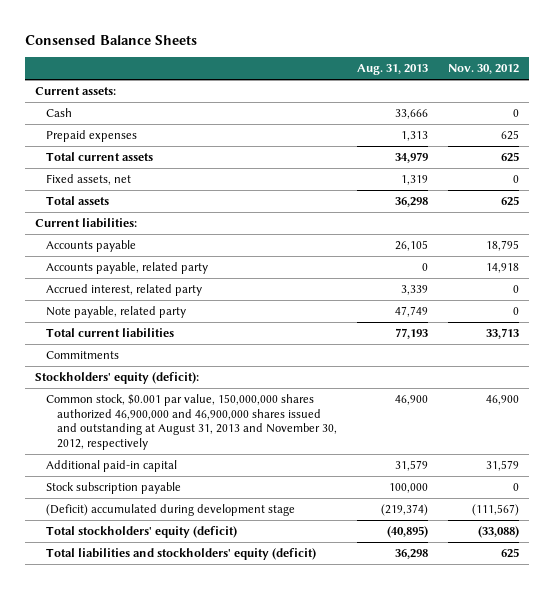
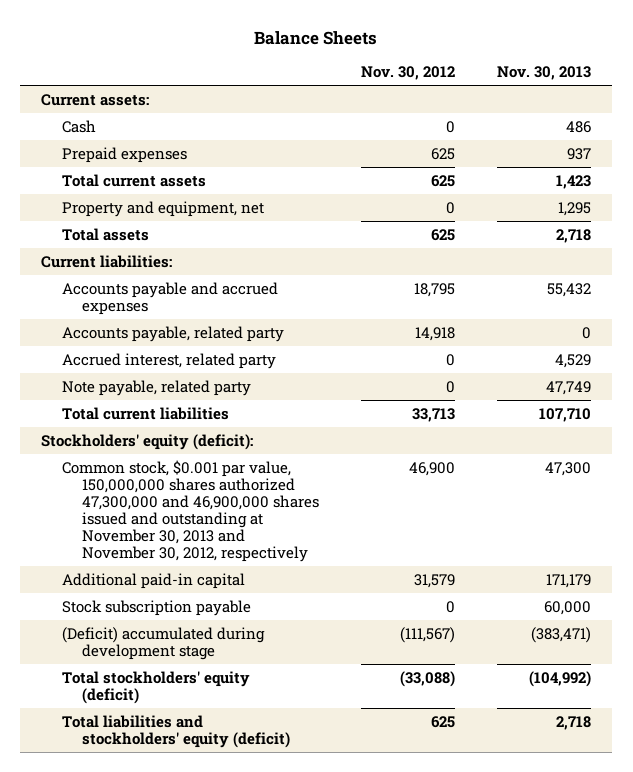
- Consensed Balance Sheets
+ Balance Sheets
- | Aug. 31, 2013 | Nov. 30, 2012
+ | Nov. 30, 2012 | Nov. 30, 2013
- Fixed assets, net | 1,319 | 0
+ Property and equipment, net | 0 | 1,295
- Accounts payable | 26,105 | 18,795
+ Accounts payable and accrued expenses | 18,795 | 55,432
- Commitments
- Common stock, $0.001 par value, 150,000,000 shares authorized 46,900,000 and 46,900,000 shares issued and outstanding at August 31, 2013 and November 30, 2012, respectively | 46,900 | 46,900
+ Common stock, $0.001 par value, 150,000,000 shares authorized 47,300,000 and 46,900,000 shares issued and outstanding at November 30, 2013 and November 30, 2012, respectively | 46,900 | 47,300

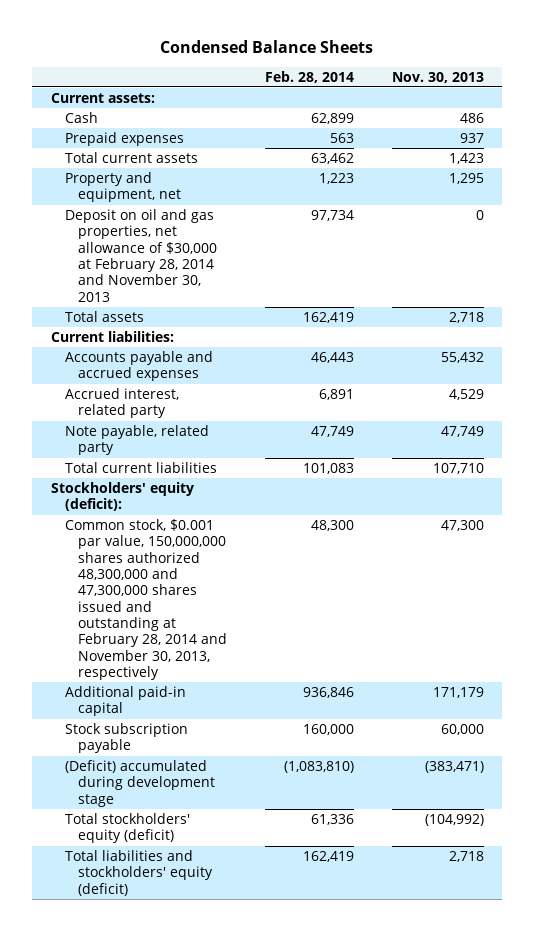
- Balance Sheets
+ Condensed Balance Sheets
- | Nov. 30, 2012 | Nov. 30, 2013
+ | Feb. 28, 2014 | Nov. 30, 2013
+ Deposit on oil and gas properties, net allowance of $30,000 at February 28, 2014 and November 30, 2013 | 97,734 | 0
- Accounts payable, related party | 14,918 | 0
- Common stock, $0.001 par value, 150,000,000 shares authorized 47,300,000 and 46,900,000 shares issued and outstanding at November 30, 2013 and November 30, 2012, respectively | 46,900 | 47,300
+ Common stock, $0.001 par value, 150,000,000 shares authorized 48,300,000 and 47,300,000 shares issued and outstanding at February 28, 2014 and November 30, 2013, respectively | 48,300 | 47,300

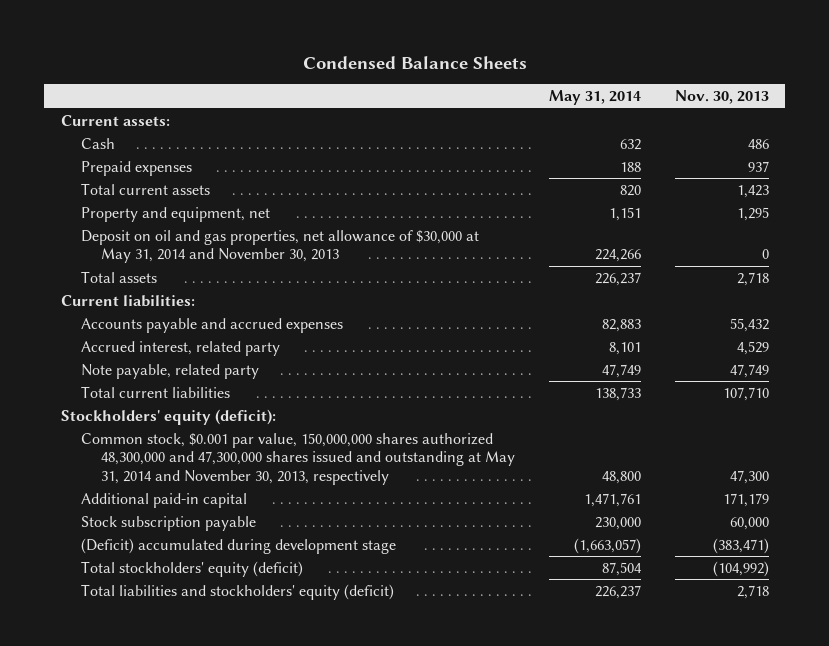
- | Feb. 28, 2014 | Nov. 30, 2013
+ | May 31, 2014 | Nov. 30, 2013
- Deposit on oil and gas properties, net allowance of $30,000 at February 28, 2014 and November 30, 2013 | 97,734 | 0
+ Deposit on oil and gas properties, net allowance of $30,000 at May 31, 2014 and November 30, 2013 | 224,266 | 0
- Common stock, $0.001 par value, 150,000,000 shares authorized 48,300,000 and 47,300,000 shares issued and outstanding at February 28, 2014 and November 30, 2013, respectively | 48,300 | 47,300
+ Common stock, $0.001 par value, 150,000,000 shares authorized 48,300,000 and 47,300,000 shares issued and outstanding at May 31, 2014 and November 30, 2013, respectively | 48,800 | 47,300

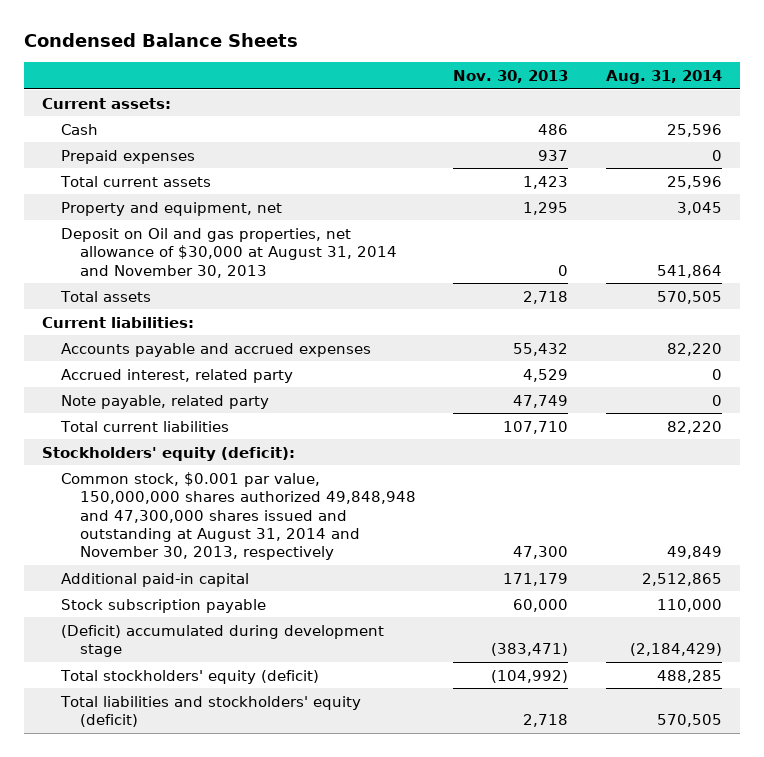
- | May 31, 2014 | Nov. 30, 2013
+ | Nov. 30, 2013 | Aug. 31, 2014
- Deposit on oil and gas properties, net allowance of $30,000 at May 31, 2014 and November 30, 2013 | 224,266 | 0
+ Deposit on Oil and gas properties, net allowance of $30,000 at August 31, 2014 and November 30, 2013 | 0 | 541,864
- Common stock, $0.001 par value, 150,000,000 shares authorized 48,300,000 and 47,300,000 shares issued and outstanding at May 31, 2014 and November 30, 2013, respectively | 48,800 | 47,300
+ Common stock, $0.001 par value, 150,000,000 shares authorized 49,848,948 and 47,300,000 shares issued and outstanding at August 31, 2014 and November 30, 2013, respectively | 47,300 | 49,849

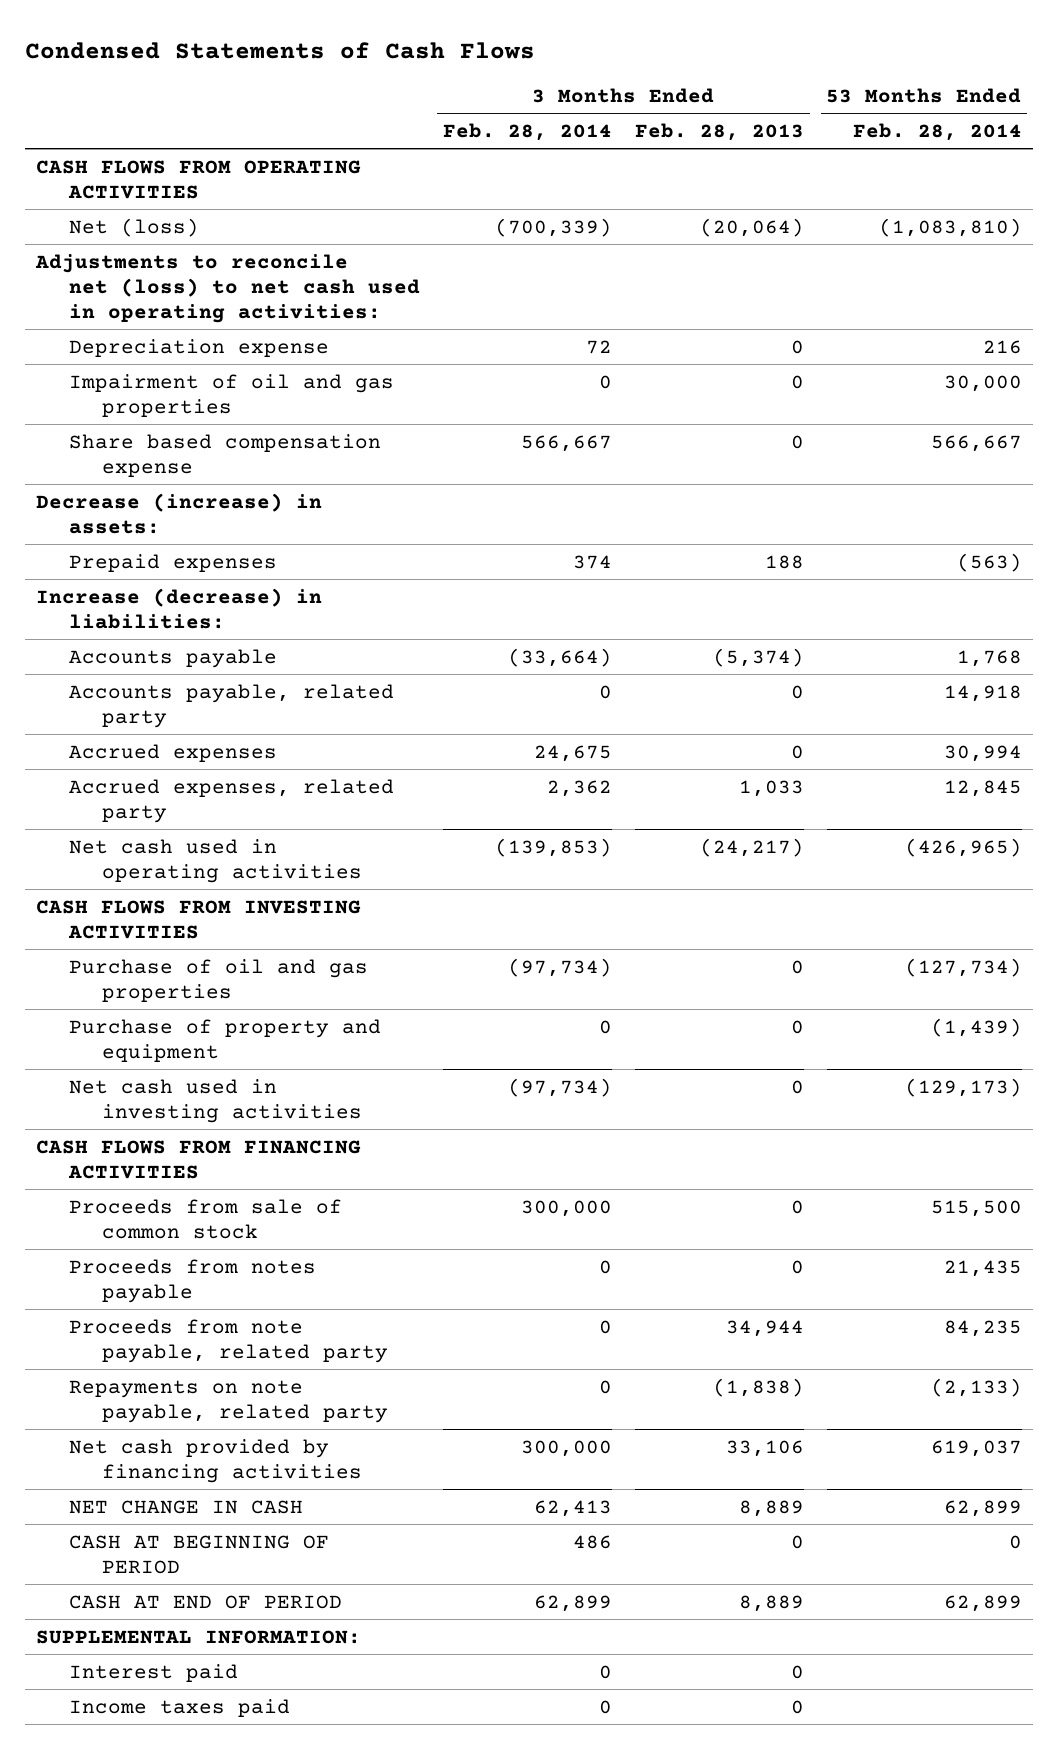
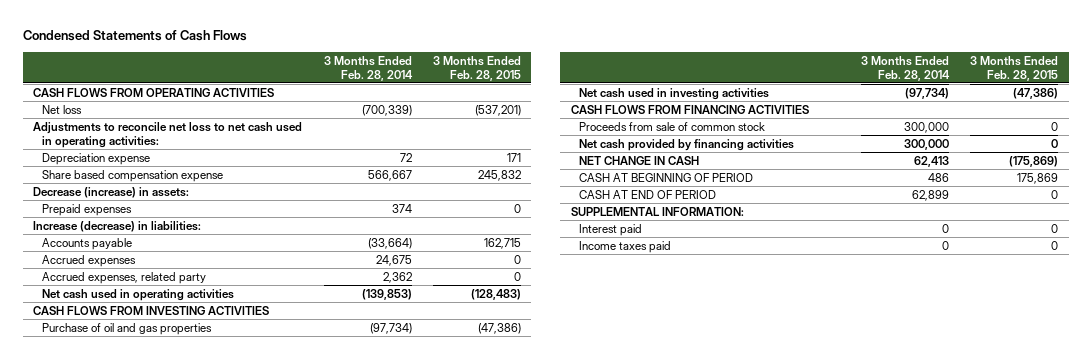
- | 3 Months Ended Feb. 28, 2014 | 3 Months Ended Feb. 28, 2013 | 53 Months Ended Feb. 28, 2014
+ | 3 Months Ended Feb. 28, 2014 | 3 Months Ended Feb. 28, 2015
- Net (loss) | (700,339) | (20,064) | (1,083,810)
- Adjustments to reconcile net (loss) to net cash used in operating activities:
+ Net loss | (700,339) | (537,201)
+ Adjustments to reconcile net loss to net cash used in operating activities:
- Impairment of oil and gas properties | 0 | 0 | 30,000
- Accounts payable, related party | 0 | 0 | 14,918
- Purchase of property and equipment | 0 | 0 | (1,439)
- Proceeds from notes payable | 0 | 0 | 21,435
- Proceeds from note payable, related party | 0 | 34,944 | 84,235
- Repayments on note payable, related party | 0 | (1,838) | (2,133)

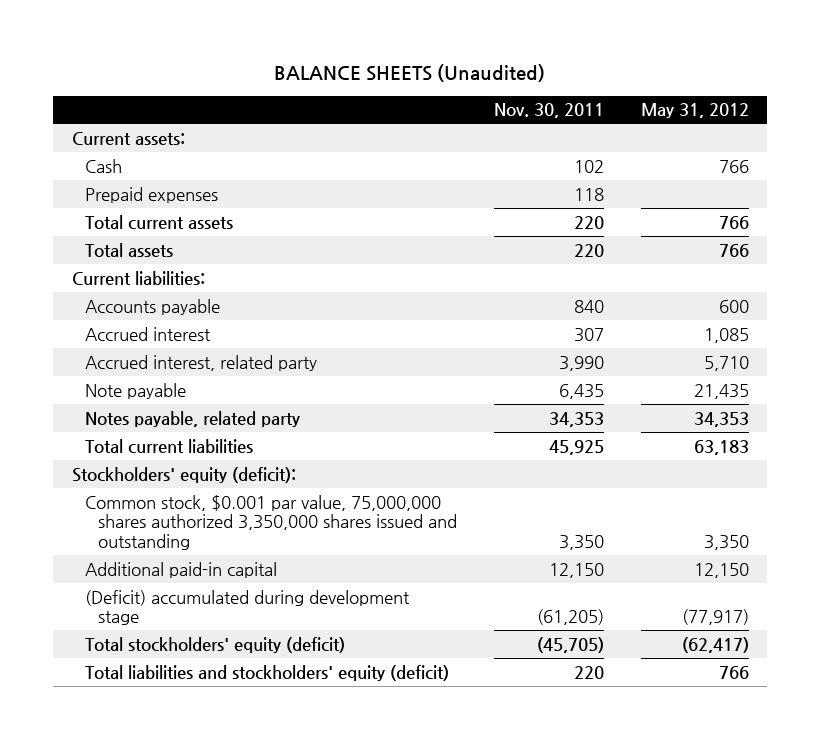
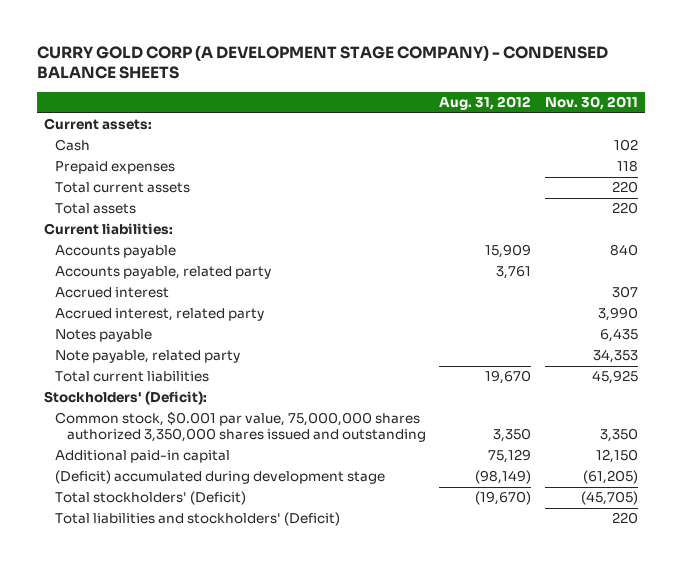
- BALANCE SHEETS (Unaudited)
+ CURRY GOLD CORP (A DEVELOPMENT STAGE COMPANY) - CONDENSED BALANCE SHEETS
- | Nov. 30, 2011 | May 31, 2012
+ | Aug. 31, 2012 | Nov. 30, 2011
+ Accounts payable, related party | 3,761 |
- Note payable | 6,435 | 21,435
- Notes payable, related party | 34,353 | 34,353
+ Notes payable | | 6,435
+ Note payable, related party | | 34,353
- Stockholders' equity (deficit):
+ Stockholders' (Deficit):
- Total stockholders' equity (deficit) | (45,705) | (62,417)
- Total liabilities and stockholders' equity (deficit) | 220 | 766
+ Total stockholders' (Deficit) | (19,670) | (45,705)
+ Total liabilities and stockholders' (Deficit) | | 220

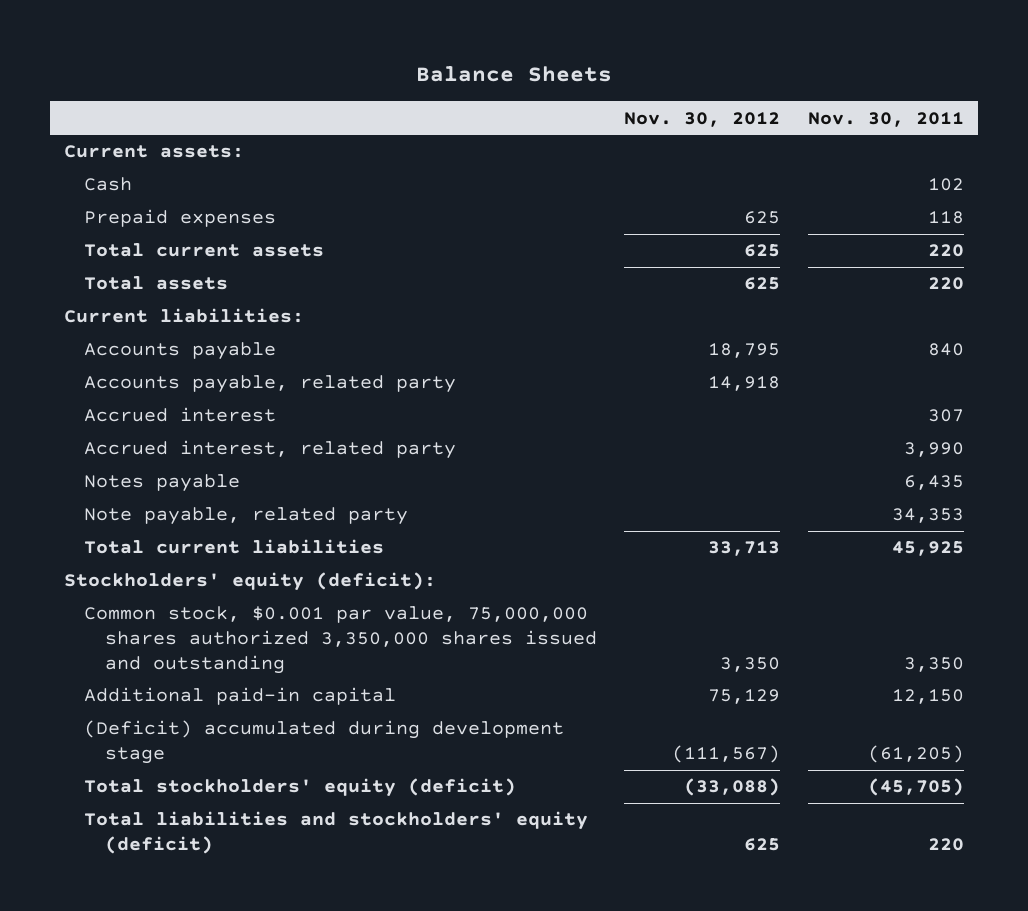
- CURRY GOLD CORP (A DEVELOPMENT STAGE COMPANY) - CONDENSED BALANCE SHEETS
+ Balance Sheets
- | Aug. 31, 2012 | Nov. 30, 2011
+ | Nov. 30, 2012 | Nov. 30, 2011
- Stockholders' (Deficit):
+ Stockholders' equity (deficit):
- Total stockholders' (Deficit) | (19,670) | (45,705)
- Total liabilities and stockholders' (Deficit) | | 220
+ Total stockholders' equity (deficit) | (33,088) | (45,705)
+ Total liabilities and stockholders' equity (deficit) | 625 | 220

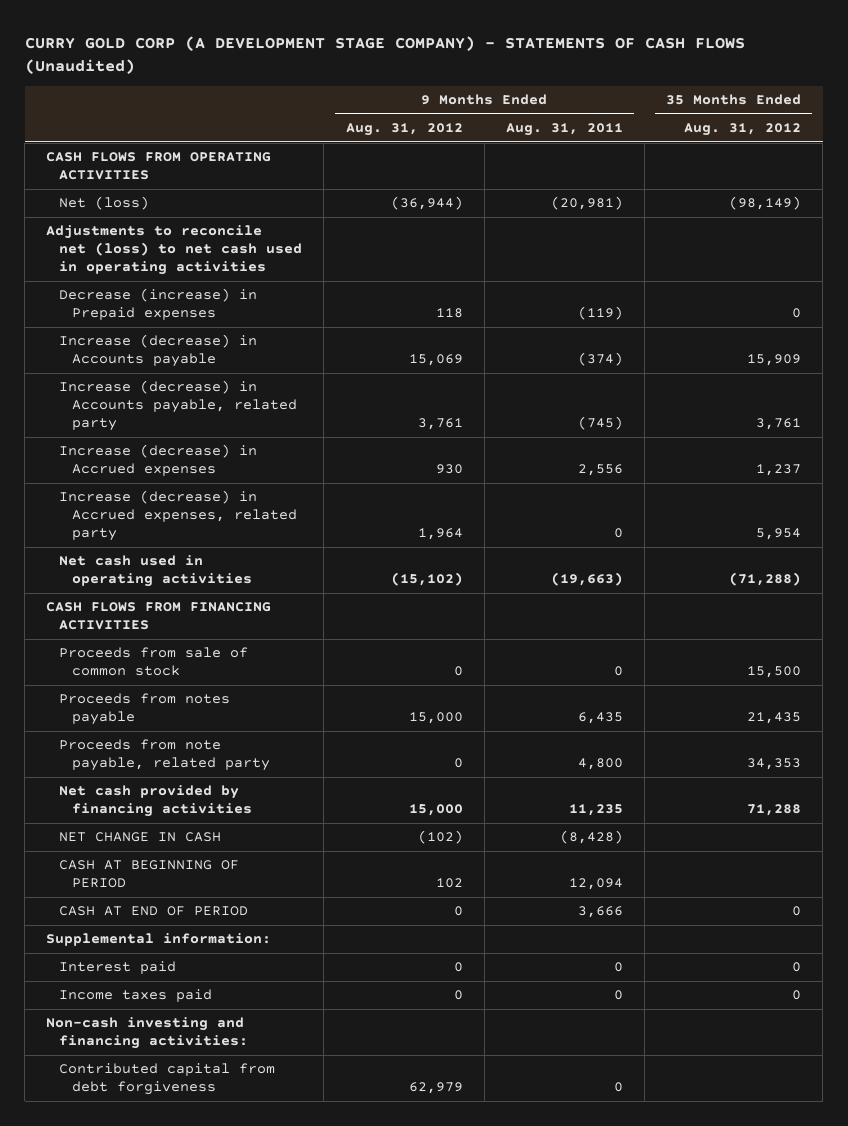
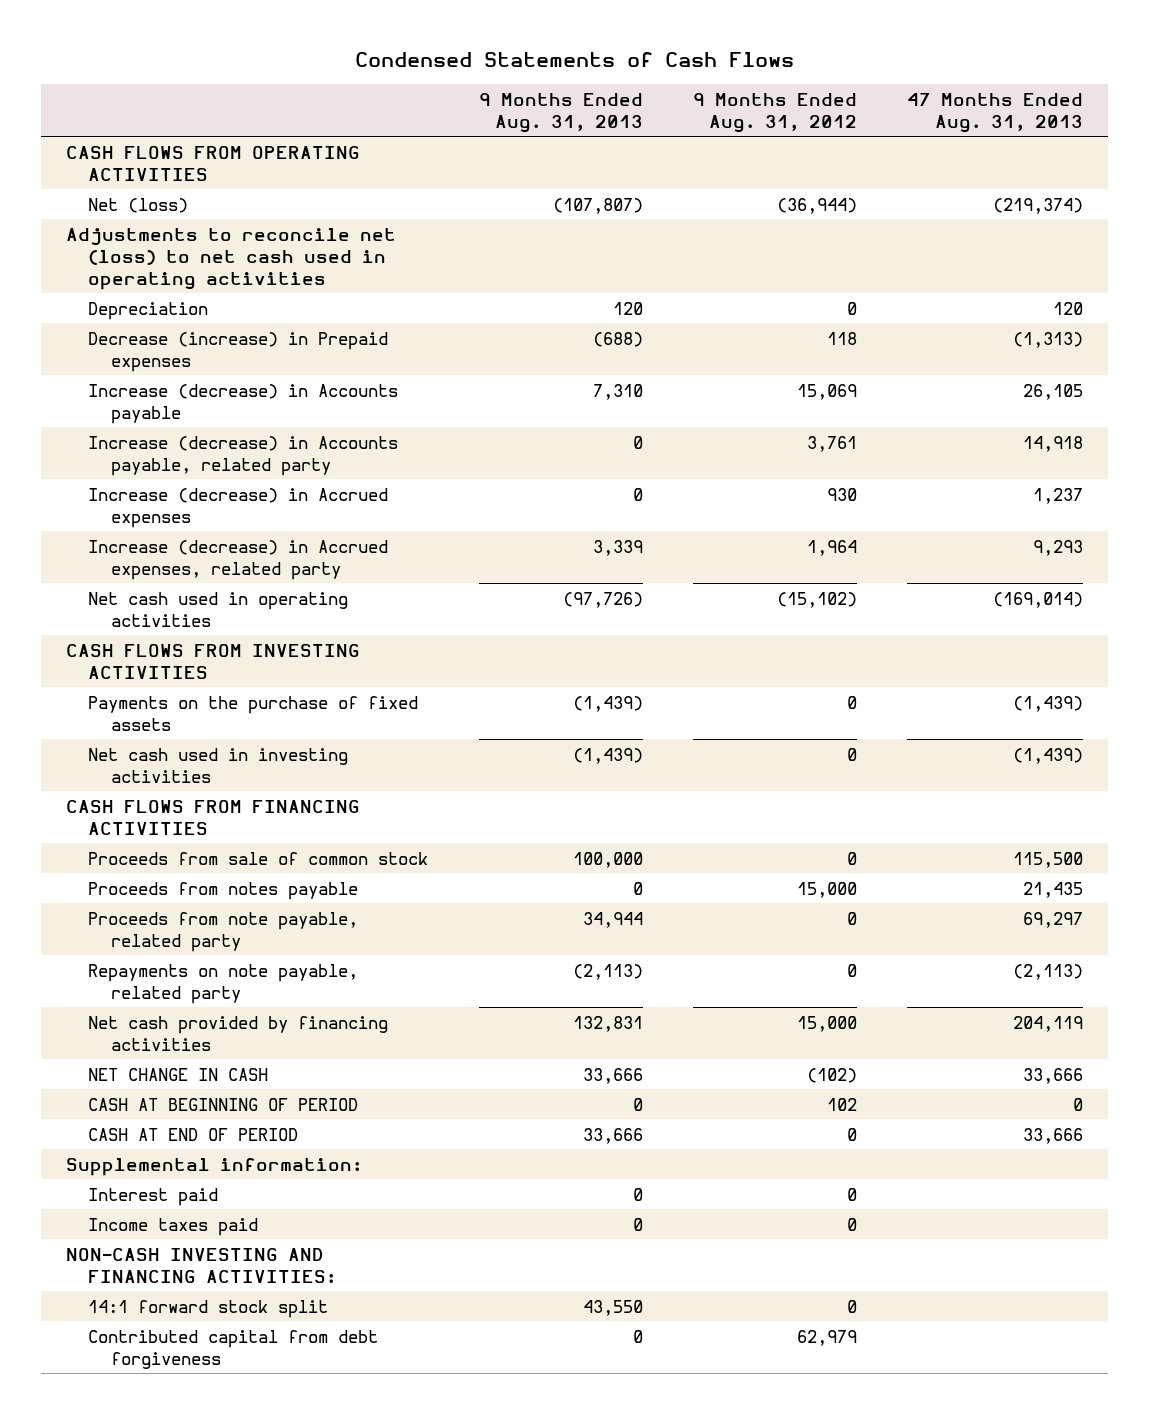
- CURRY GOLD CORP (A DEVELOPMENT STAGE COMPANY) - STATEMENTS OF CASH FLOWS (Unaudited)
+ Condensed Statements of Cash Flows
- | 9 Months Ended Aug. 31, 2012 | 9 Months Ended Aug. 31, 2011 | 35 Months Ended Aug. 31, 2012
+ | 9 Months Ended Aug. 31, 2013 | 9 Months Ended Aug. 31, 2012 | 47 Months Ended Aug. 31, 2013
+ Depreciation | 120 | 0 | 120
+ CASH FLOWS FROM INVESTING ACTIVITIES
+ Payments on the purchase of fixed assets | (1,439) | 0 | (1,439)
+ Net cash used in investing activities | (1,439) | 0 | (1,439)
+ Repayments on note payable, related party | (2,113) | 0 | (2,113)
- Non-cash investing and financing activities:
+ NON-CASH INVESTING AND FINANCING ACTIVITIES:
+ 14:1 forward stock split | 43,550 | 0 |

